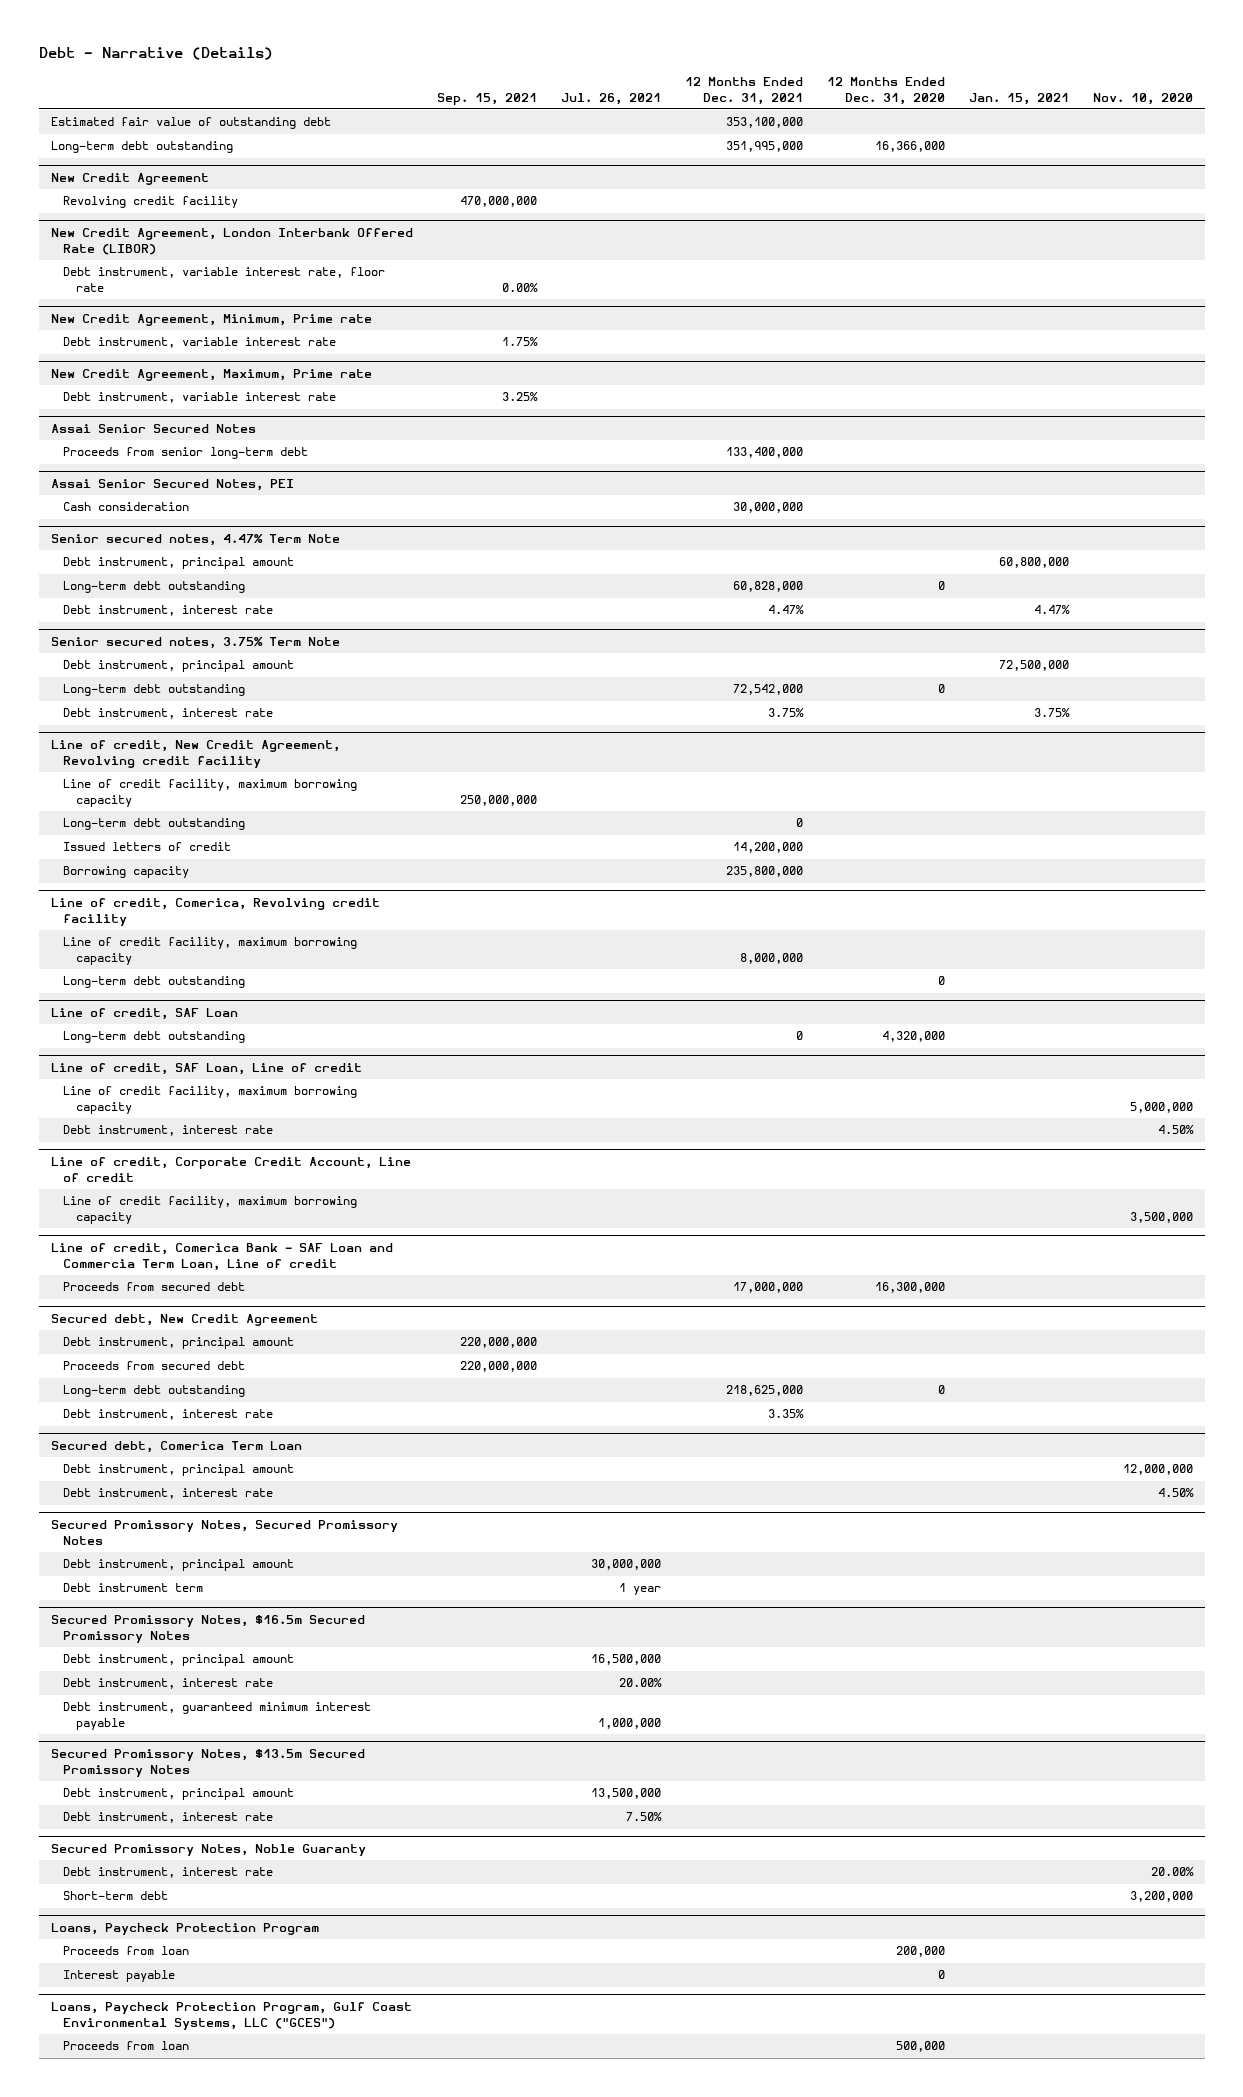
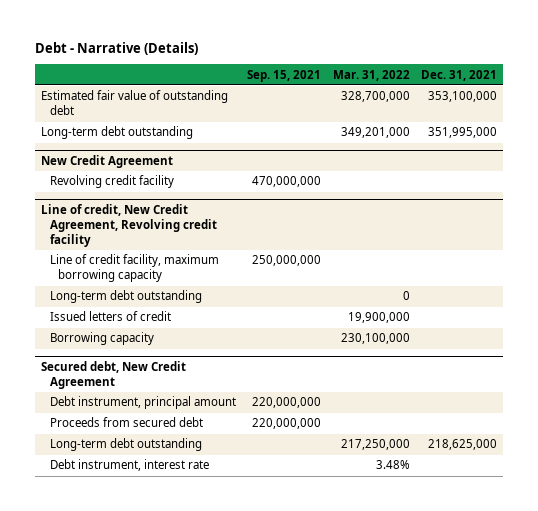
- | Sep. 15, 2021 | Jul. 26, 2021 | 12 Months Ended Dec. 31, 2021 | 12 Months Ended Dec. 31, 2020 | Jan. 15, 2021 | Nov. 10, 2020
+ | Sep. 15, 2021 | Mar. 31, 2022 | Dec. 31, 2021
- New Credit Agreement, London Interbank Offered Rate (LIBOR)
- Debt instrument, variable interest rate, floor rate | 0.00% | | | | |
- New Credit Agreement, Minimum, Prime rate
- Debt instrument, variable interest rate | 1.75% | | | | |
- New Credit Agreement, Maximum, Prime rate
- Debt instrument, variable interest rate | 3.25% | | | | |
- Assai Senior Secured Notes
- Proceeds from senior long-term debt | | | 133,400,000 | | |
- Assai Senior Secured Notes, PEI
- Cash consideration | | | 30,000,000 | | |
- Senior secured notes, 4.47% Term Note
- Debt instrument, principal amount | | | | | 60,800,000 |
- Long-term debt outstanding | | | 60,828,000 | 0 | |
- Debt instrument, interest rate | | | 4.47% | | 4.47% |
- Senior secured notes, 3.75% Term Note
- Debt instrument, principal amount | | | | | 72,500,000 |
- Long-term debt outstanding | | | 72,542,000 | 0 | |
- Debt instrument, interest rate | | | 3.75% | | 3.75% |
- Line of credit, Comerica, Revolving credit facility
- Line of credit facility, maximum borrowing capacity | | | 8,000,000 | | |
- Long-term debt outstanding | | | | 0 | |
- Line of credit, SAF Loan
- Long-term debt outstanding | | | 0 | 4,320,000 | |
- Line of credit, SAF Loan, Line of credit
- Line of credit facility, maximum borrowing capacity | | | | | | 5,000,000
- Debt instrument, interest rate | | | | | | 4.50%
- Line of credit, Corporate Credit Account, Line of credit
- Line of credit facility, maximum borrowing capacity | | | | | | 3,500,000
- Line of credit, Comerica Bank - SAF Loan and Commercia Term Loan, Line of credit
- Proceeds from secured debt | | | 17,000,000 | 16,300,000 | |
- Secured debt, Comerica Term Loan
- Debt instrument, principal amount | | | | | | 12,000,000
- Debt instrument, interest rate | | | | | | 4.50%
- Secured Promissory Notes, Secured Promissory Notes
- Debt instrument, principal amount | | 30,000,000 | | | |
- Debt instrument term | | 1 year | | | |
- Secured Promissory Notes, $16.5m Secured Promissory Notes
- Debt instrument, principal amount | | 16,500,000 | | | |
- Debt instrument, interest rate | | 20.00% | | | |
- Debt instrument, guaranteed minimum interest payable | | 1,000,000 | | | |
- Secured Promissory Notes, $13.5m Secured Promissory Notes
- Debt instrument, principal amount | | 13,500,000 | | | |
- Debt instrument, interest rate | | 7.50% | | | |
- Secured Promissory Notes, Noble Guaranty
- Debt instrument, interest rate | | | | | | 20.00%
- Short-term debt | | | | | | 3,200,000
- Loans, Paycheck Protection Program
- Proceeds from loan | | | | 200,000 | |
- Interest payable | | | | 0 | |
- Loans, Paycheck Protection Program, Gulf Coast Environmental Systems, LLC ("GCES")
- Proceeds from loan | | | | 500,000 | |

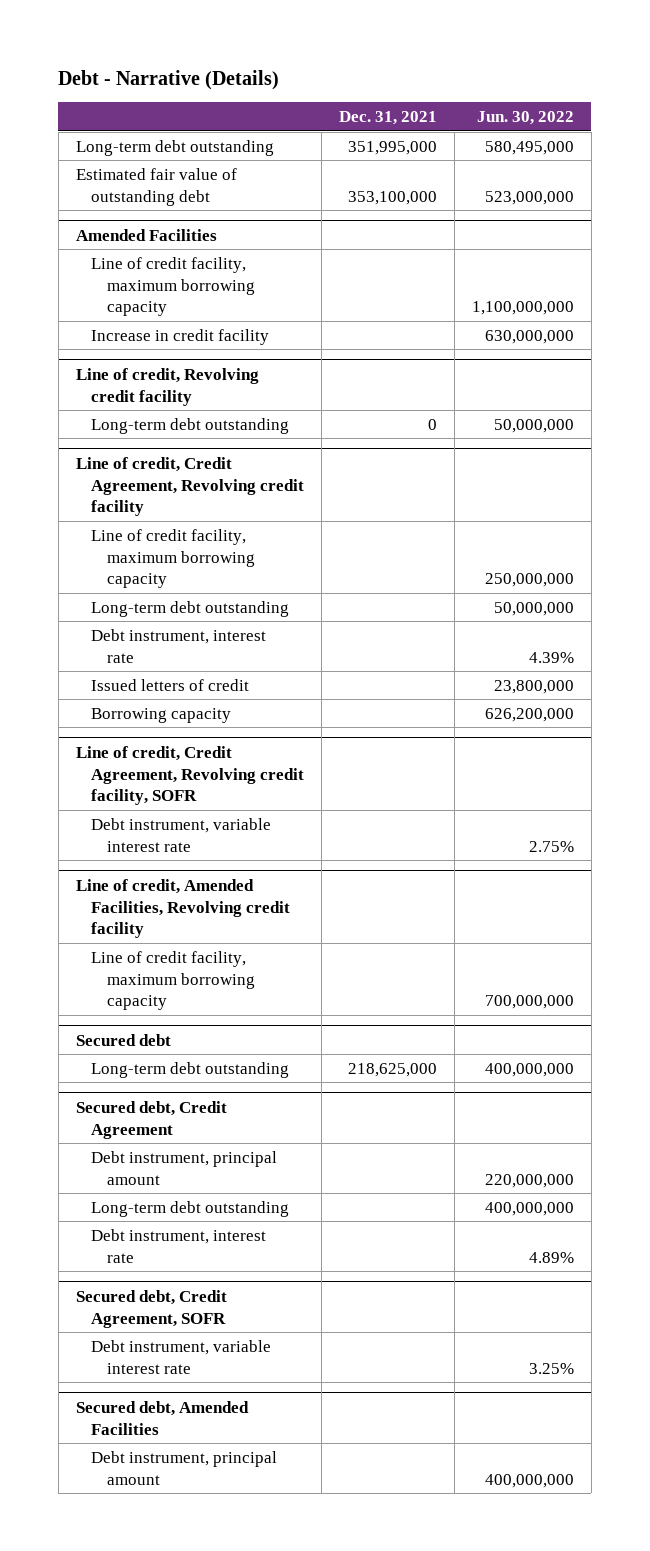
- | Sep. 15, 2021 | Mar. 31, 2022 | Dec. 31, 2021
+ | Dec. 31, 2021 | Jun. 30, 2022
- New Credit Agreement
- Revolving credit facility | 470,000,000 | |
- Line of credit, New Credit Agreement, Revolving credit facility
moved down: Estimated fair value of outstanding debt | 353,100,000 | 523,000,000
+ Amended Facilities
+ Line of credit facility, maximum borrowing capacity | | 1,100,000,000
+ Increase in credit facility | | 630,000,000
+ Line of credit, Revolving credit facility
+ Long-term debt outstanding | 0 | 50,000,000
+ Line of credit, Credit Agreement, Revolving credit facility
+ Debt instrument, interest rate | | 4.39%
- Secured debt, New Credit Agreement
- Debt instrument, principal amount | 220,000,000 | |
- Proceeds from secured debt | 220,000,000 | |
+ Line of credit, Credit Agreement, Revolving credit facility, SOFR
+ Debt instrument, variable interest rate | | 2.75%
+ Line of credit, Amended Facilities, Revolving credit facility
+ Line of credit facility, maximum borrowing capacity | | 700,000,000
+ Secured debt
- Debt instrument, interest rate | | 3.48% |
+ Secured debt, Credit Agreement
+ Debt instrument, principal amount | | 220,000,000
+ Long-term debt outstanding | | 400,000,000
+ Debt instrument, interest rate | | 4.89%
+ Secured debt, Credit Agreement, SOFR
+ Debt instrument, variable interest rate | | 3.25%
+ Secured debt, Amended Facilities
+ Debt instrument, principal amount | | 400,000,000

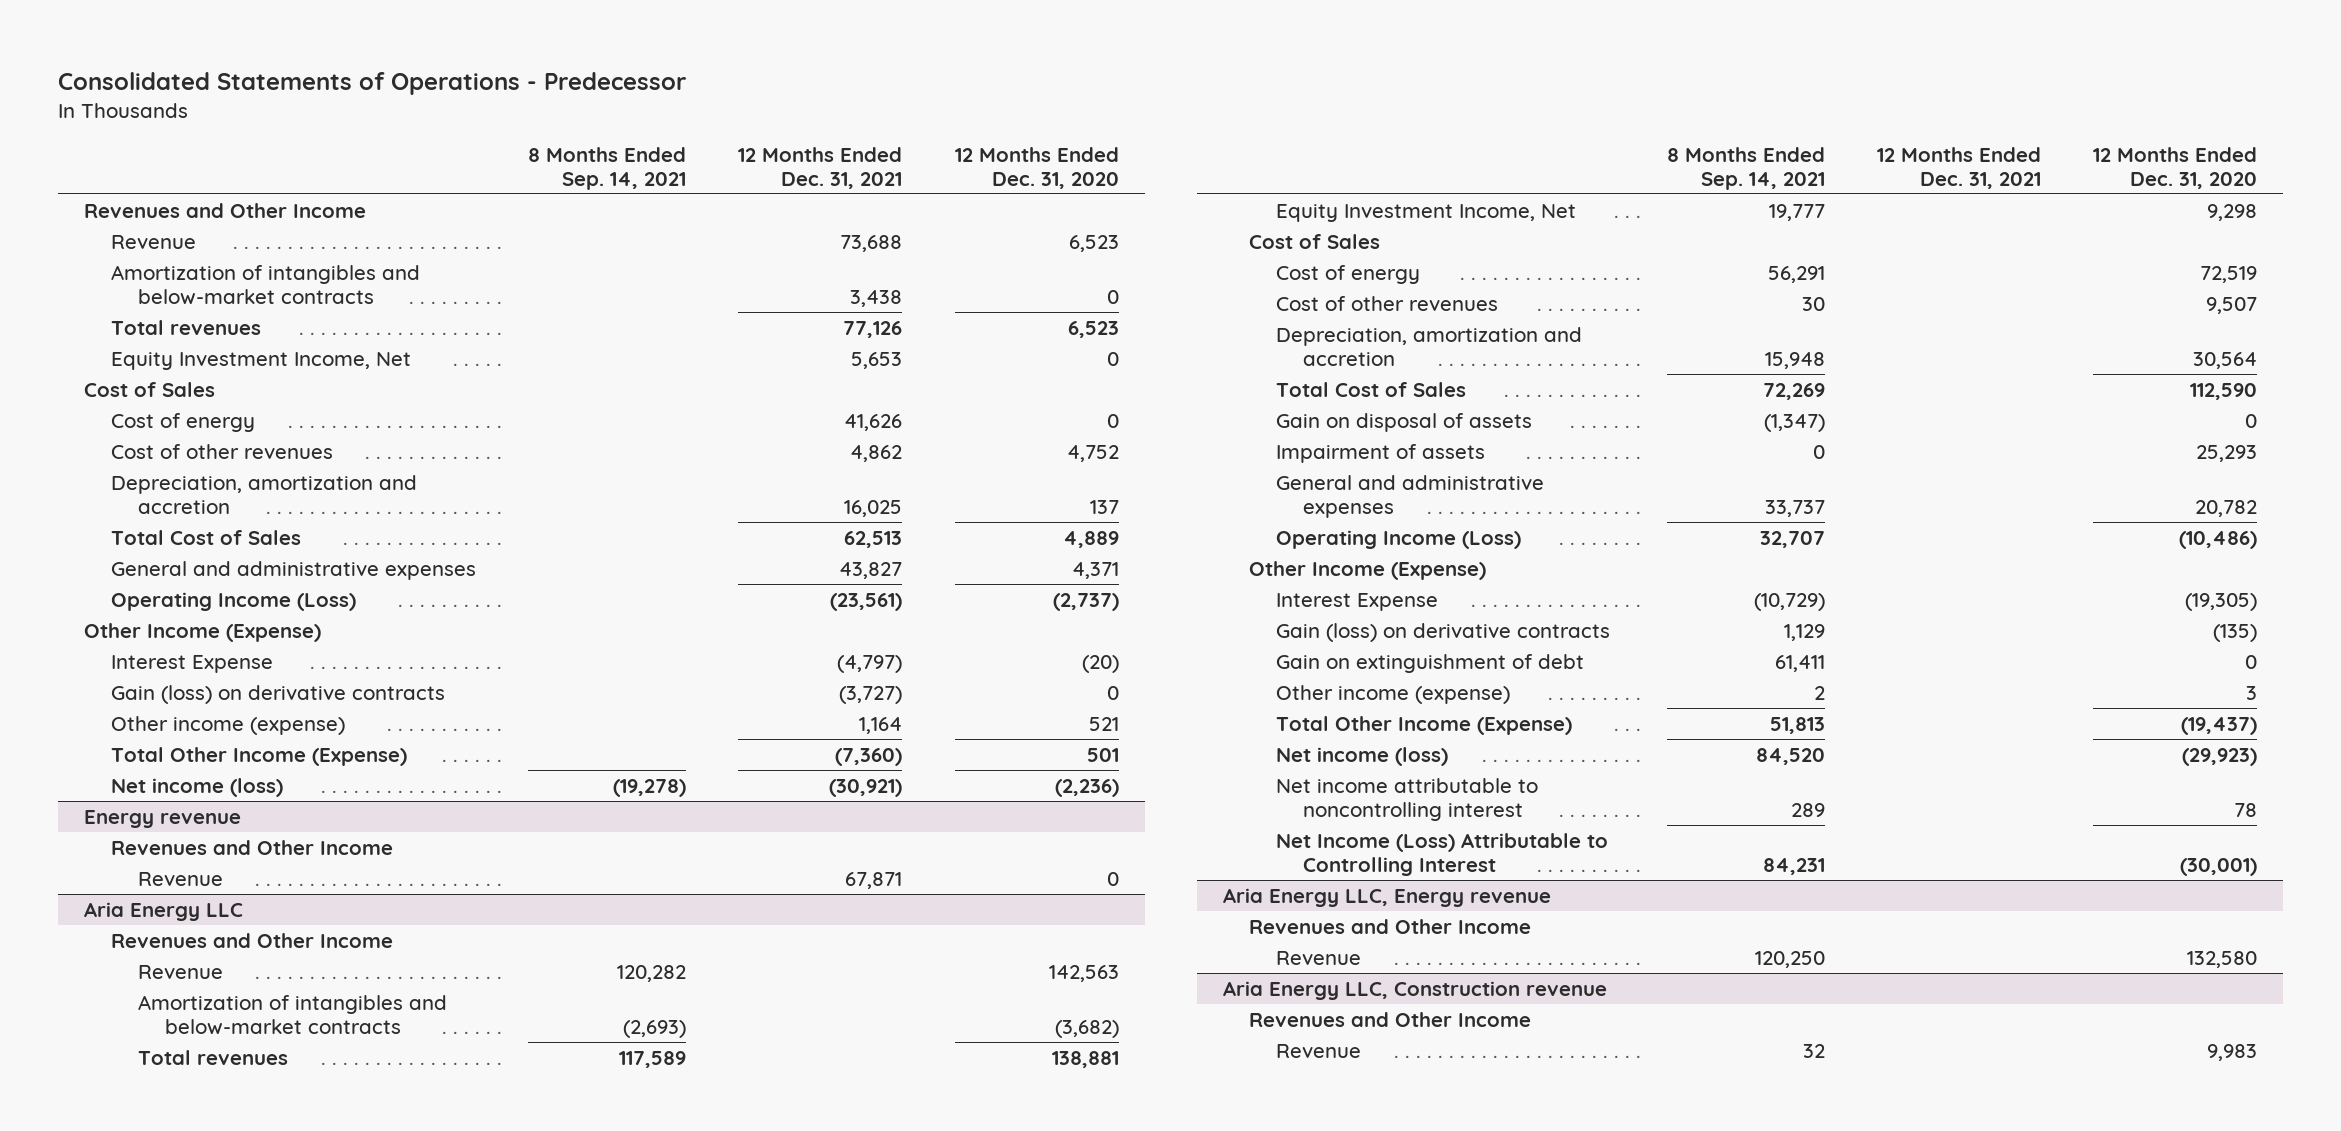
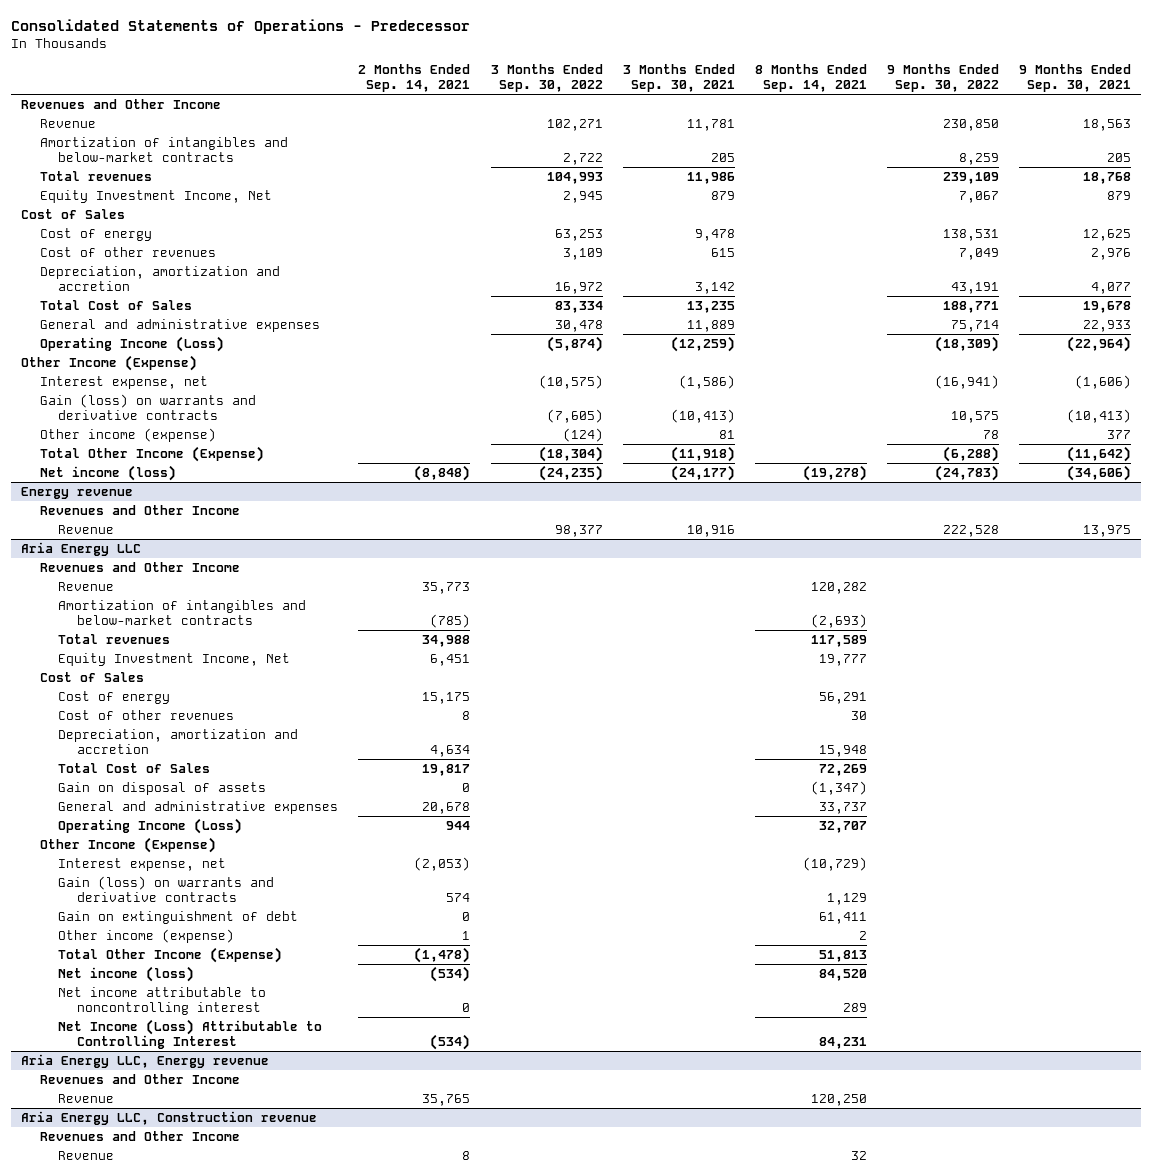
- | 8 Months Ended Sep. 14, 2021 | 12 Months Ended Dec. 31, 2021 | 12 Months Ended Dec. 31, 2020
+ | 2 Months Ended Sep. 14, 2021 | 3 Months Ended Sep. 30, 2022 | 3 Months Ended Sep. 30, 2021 | 8 Months Ended Sep. 14, 2021 | 9 Months Ended Sep. 30, 2022 | 9 Months Ended Sep. 30, 2021
- Interest Expense | | (4,797) | (20)
- Gain (loss) on derivative contracts | | (3,727) | 0
+ Interest expense, net | | (10,575) | (1,586) | | (16,941) | (1,606)
+ Gain (loss) on warrants and derivative contracts | | (7,605) | (10,413) | | 10,575 | (10,413)
@ Aria Energy LLC
- Impairment of assets | 0 | | 25,293
- Interest Expense | (10,729) | | (19,305)
- Gain (loss) on derivative contracts | 1,129 | | (135)
+ Interest expense, net | (2,053) | | | (10,729) | |
+ Gain (loss) on warrants and derivative contracts | 574 | | | 1,129 | |

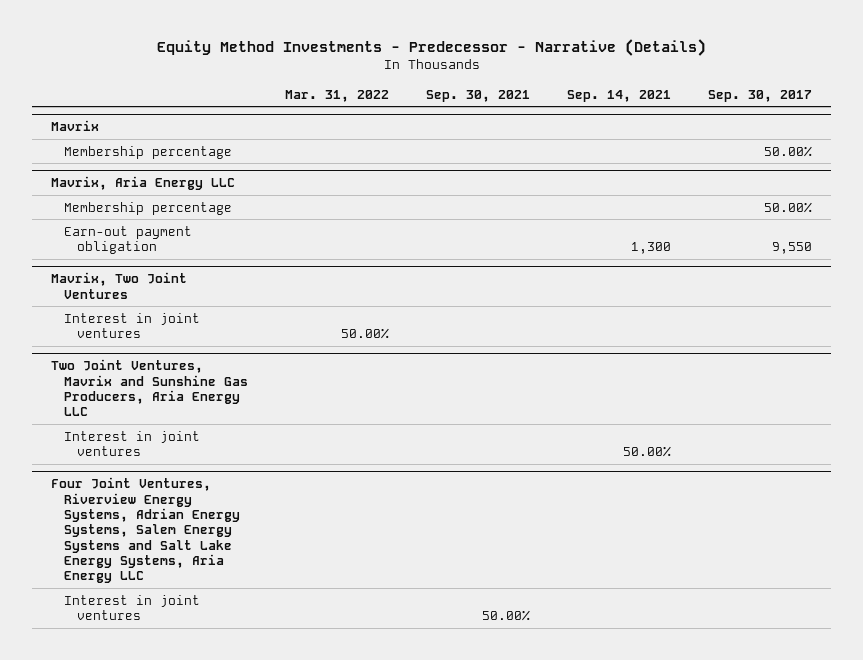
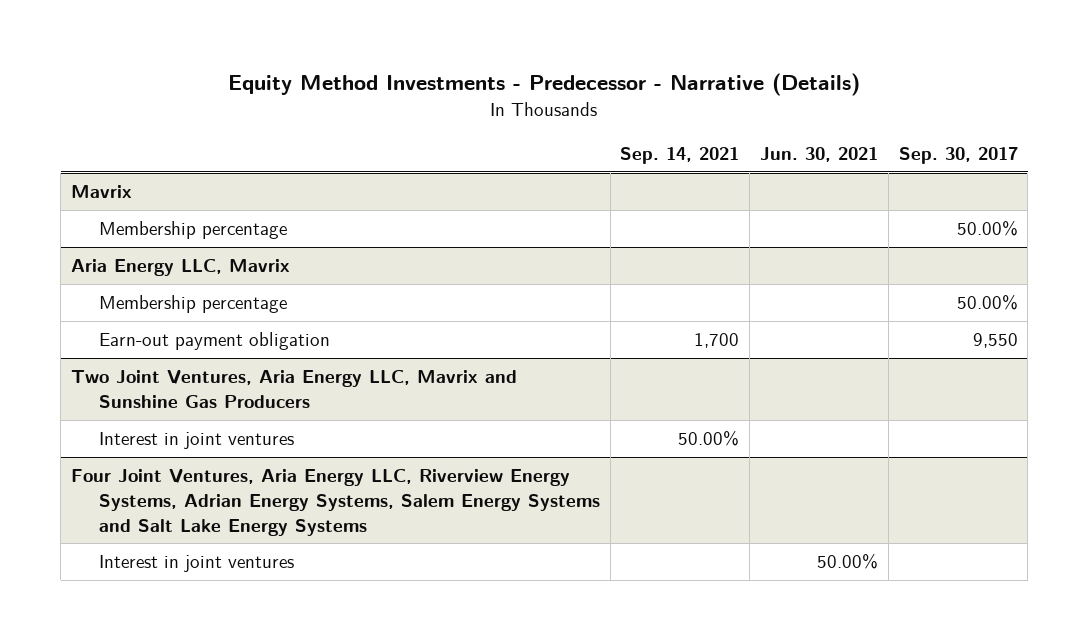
- | Mar. 31, 2022 | Sep. 30, 2021 | Sep. 14, 2021 | Sep. 30, 2017
+ | Sep. 14, 2021 | Jun. 30, 2021 | Sep. 30, 2017
- Mavrix, Aria Energy LLC
+ Aria Energy LLC, Mavrix
- Earn-out payment obligation | | | 1,300 | 9,550
- Mavrix, Two Joint Ventures
- Interest in joint ventures | 50.00% | | |
- Two Joint Ventures, Mavrix and Sunshine Gas Producers, Aria Energy LLC
+ Earn-out payment obligation | 1,700 | | 9,550
+ Two Joint Ventures, Aria Energy LLC, Mavrix and Sunshine Gas Producers
- Four Joint Ventures, Riverview Energy Systems, Adrian Energy Systems, Salem Energy Systems and Salt Lake Energy Systems, Aria Energy LLC
+ Four Joint Ventures, Aria Energy LLC, Riverview Energy Systems, Adrian Energy Systems, Salem Energy Systems and Salt Lake Energy Systems

